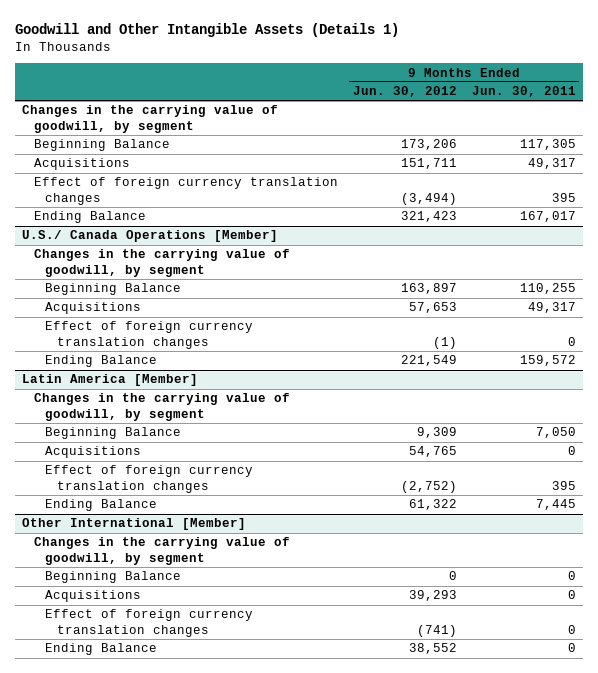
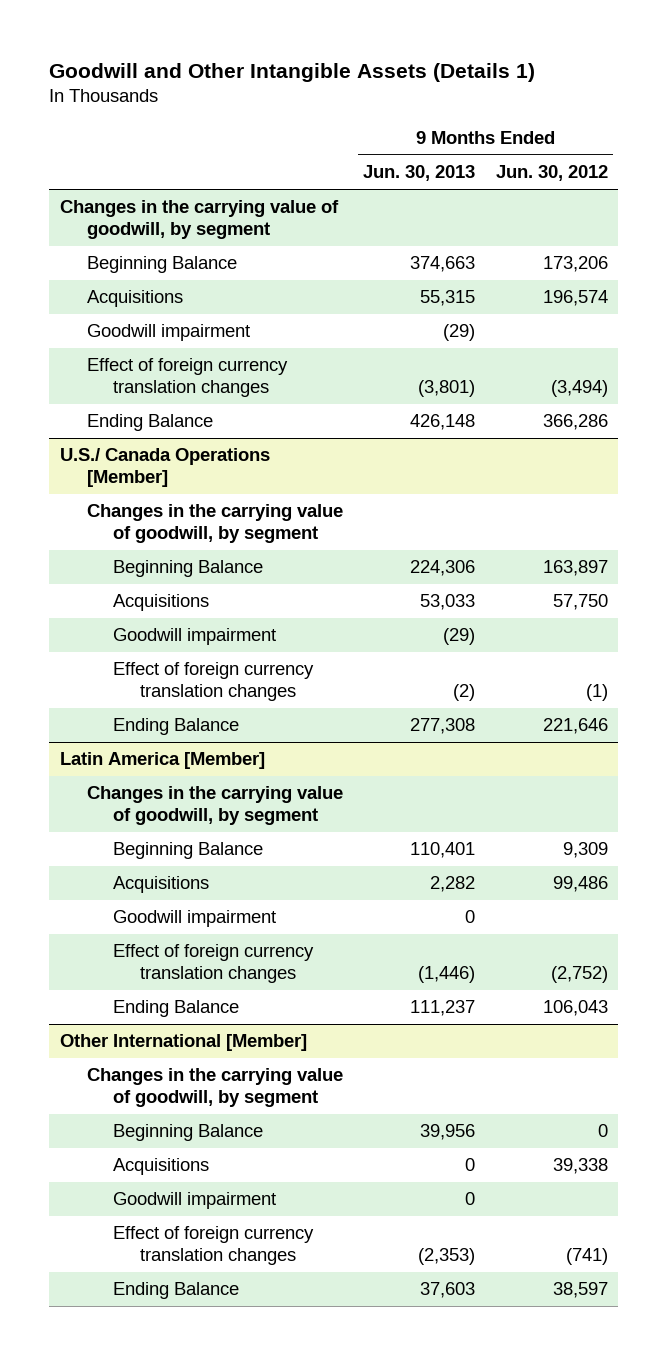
- | 9 Months Ended Jun. 30, 2012 | 9 Months Ended Jun. 30, 2011
+ | 9 Months Ended Jun. 30, 2013 | 9 Months Ended Jun. 30, 2012
- Acquisitions | 151,711 | 49,317
+ Acquisitions | 55,315 | 196,574
+ Goodwill impairment | (29) |
- Ending Balance | 321,423 | 167,017
+ Ending Balance | 426,148 | 366,286
@ U.S./ Canada Operations [Member]
- Acquisitions | 57,653 | 49,317
+ Acquisitions | 53,033 | 57,750
+ Goodwill impairment | (29) |
- Ending Balance | 221,549 | 159,572
+ Ending Balance | 277,308 | 221,646
@ Latin America [Member]
- Acquisitions | 54,765 | 0
+ Acquisitions | 2,282 | 99,486
+ Goodwill impairment | 0 |
- Ending Balance | 61,322 | 7,445
+ Ending Balance | 111,237 | 106,043
@ Other International [Member]
- Acquisitions | 39,293 | 0
+ Acquisitions | 0 | 39,338
+ Goodwill impairment | 0 |
- Ending Balance | 38,552 | 0
+ Ending Balance | 37,603 | 38,597

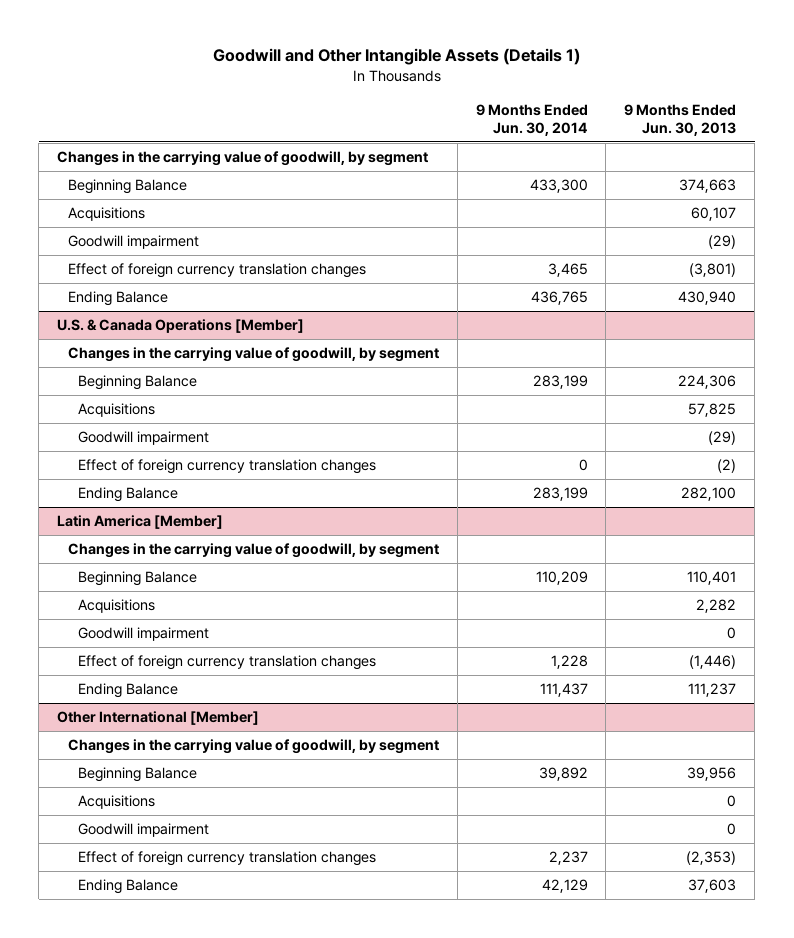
- | 9 Months Ended Jun. 30, 2013 | 9 Months Ended Jun. 30, 2012
+ | 9 Months Ended Jun. 30, 2014 | 9 Months Ended Jun. 30, 2013
- Acquisitions | 55,315 | 196,574
+ Acquisitions | | 60,107
- Ending Balance | 426,148 | 366,286
- U.S./ Canada Operations [Member]
+ Ending Balance | 436,765 | 430,940
+ U.S. & Canada Operations [Member]
- Acquisitions | 53,033 | 57,750
+ Acquisitions | | 57,825
- Ending Balance | 277,308 | 221,646
+ Ending Balance | 283,199 | 282,100

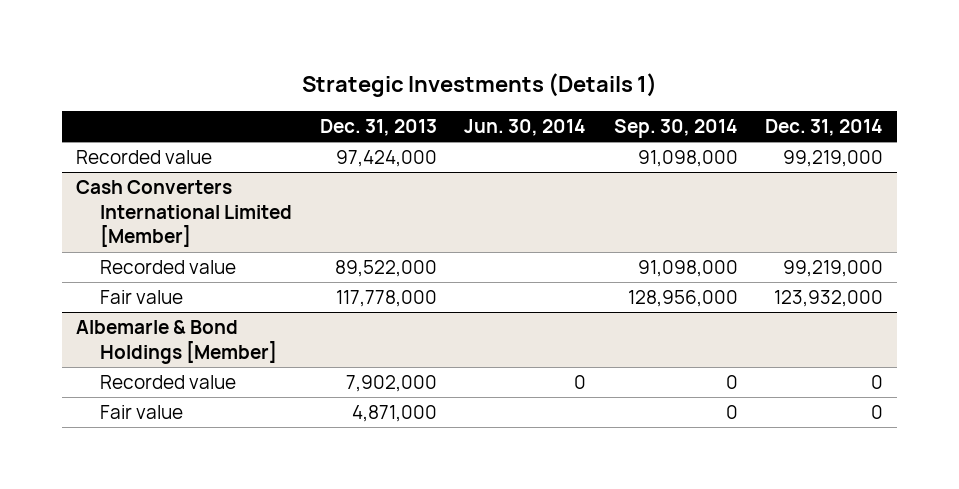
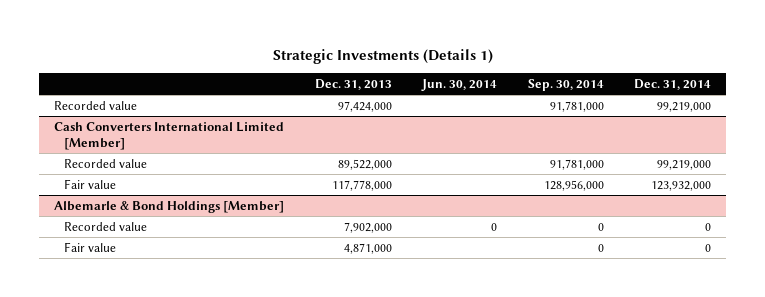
- Recorded value | 97,424,000 | | 91,098,000 | 99,219,000
+ Recorded value | 97,424,000 | | 91,781,000 | 99,219,000
@ Cash Converters International Limited [Member]
- Recorded value | 89,522,000 | | 91,098,000 | 99,219,000
+ Recorded value | 89,522,000 | | 91,781,000 | 99,219,000

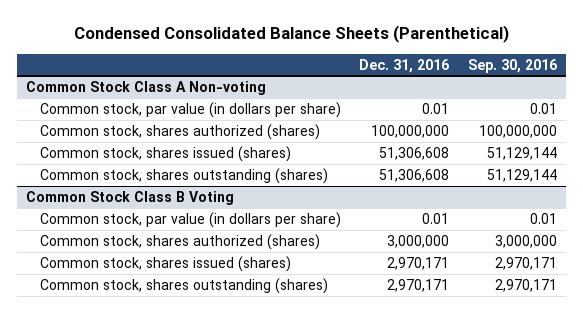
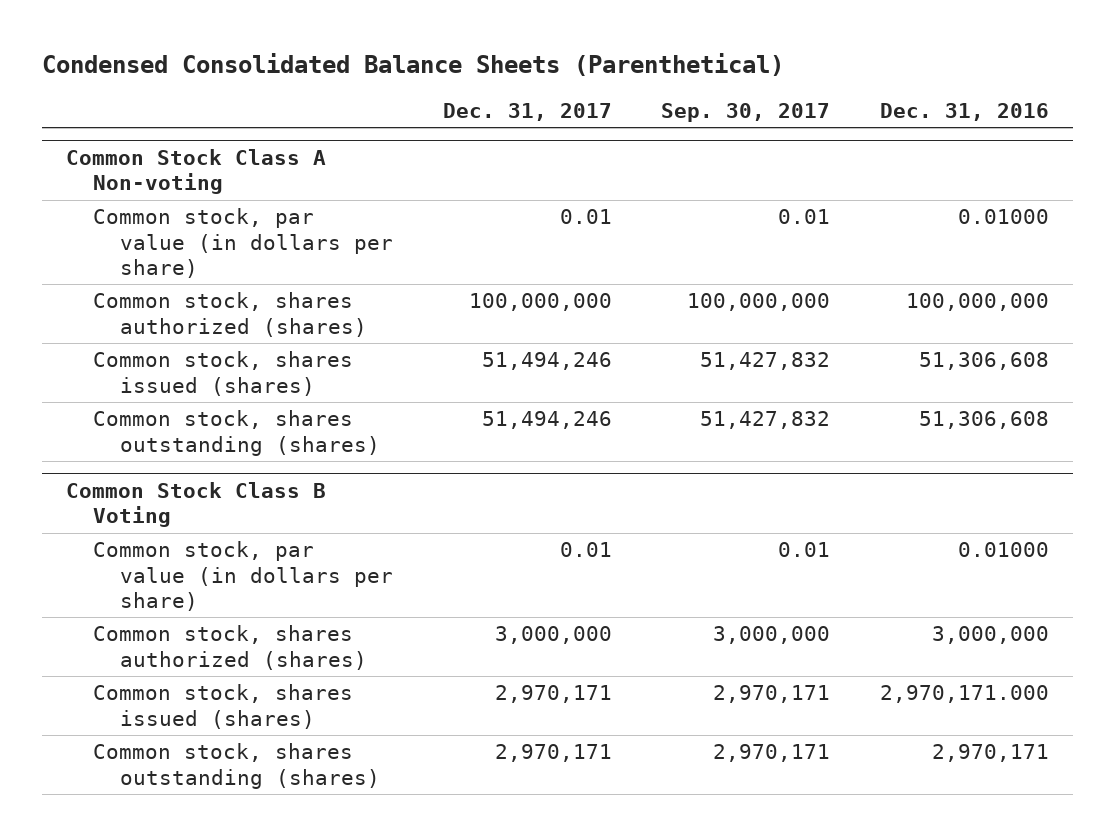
- | Dec. 31, 2016 | Sep. 30, 2016
+ | Dec. 31, 2017 | Sep. 30, 2017 | Dec. 31, 2016
@ Common Stock Class A Non-voting
- Common stock, par value (in dollars per share) | 0.01 | 0.01
+ Common stock, par value (in dollars per share) | 0.01 | 0.01 | 0.01000
@ Common Stock Class B Voting
- Common stock, par value (in dollars per share) | 0.01 | 0.01
+ Common stock, par value (in dollars per share) | 0.01 | 0.01 | 0.01000
- Common stock, shares issued (shares) | 2,970,171 | 2,970,171
+ Common stock, shares issued (shares) | 2,970,171 | 2,970,171 | 2,970,171.000

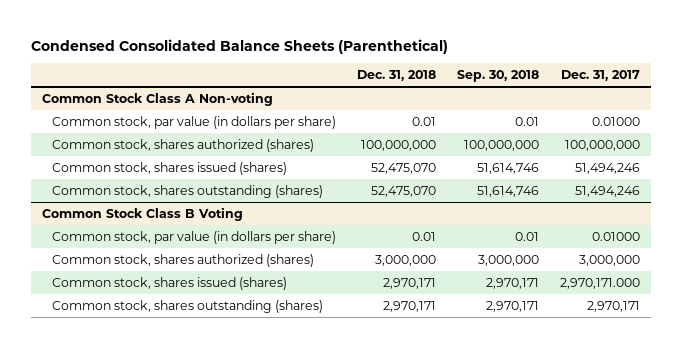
- | Dec. 31, 2017 | Sep. 30, 2017 | Dec. 31, 2016
+ | Dec. 31, 2018 | Sep. 30, 2018 | Dec. 31, 2017
@ Common Stock Class A Non-voting
- Common stock, par value (in dollars per share) | 0.01 | 0.01 | 0.01000
+ Common stock, par value (in dollars per share) | 0.01 | 0.01 | 0.01000
@ Common Stock Class B Voting
- Common stock, par value (in dollars per share) | 0.01 | 0.01 | 0.01000
+ Common stock, par value (in dollars per share) | 0.01 | 0.01 | 0.01000
- Common stock, shares issued (shares) | 2,970,171 | 2,970,171 | 2,970,171.000
+ Common stock, shares issued (shares) | 2,970,171 | 2,970,171 | 2,970,171.000

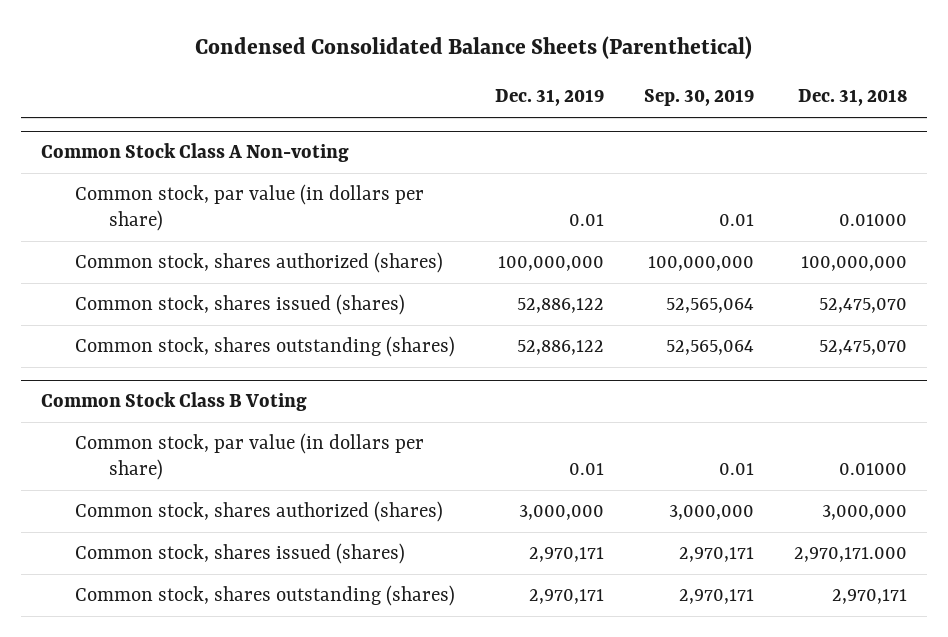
- | Dec. 31, 2018 | Sep. 30, 2018 | Dec. 31, 2017
+ | Dec. 31, 2019 | Sep. 30, 2019 | Dec. 31, 2018
@ Common Stock Class A Non-voting
- Common stock, par value (in dollars per share) | 0.01 | 0.01 | 0.01000
+ Common stock, par value (in dollars per share) | 0.01 | 0.01 | 0.01000
@ Common Stock Class B Voting
- Common stock, par value (in dollars per share) | 0.01 | 0.01 | 0.01000
+ Common stock, par value (in dollars per share) | 0.01 | 0.01 | 0.01000
- Common stock, shares issued (shares) | 2,970,171 | 2,970,171 | 2,970,171.000
+ Common stock, shares issued (shares) | 2,970,171 | 2,970,171 | 2,970,171.000

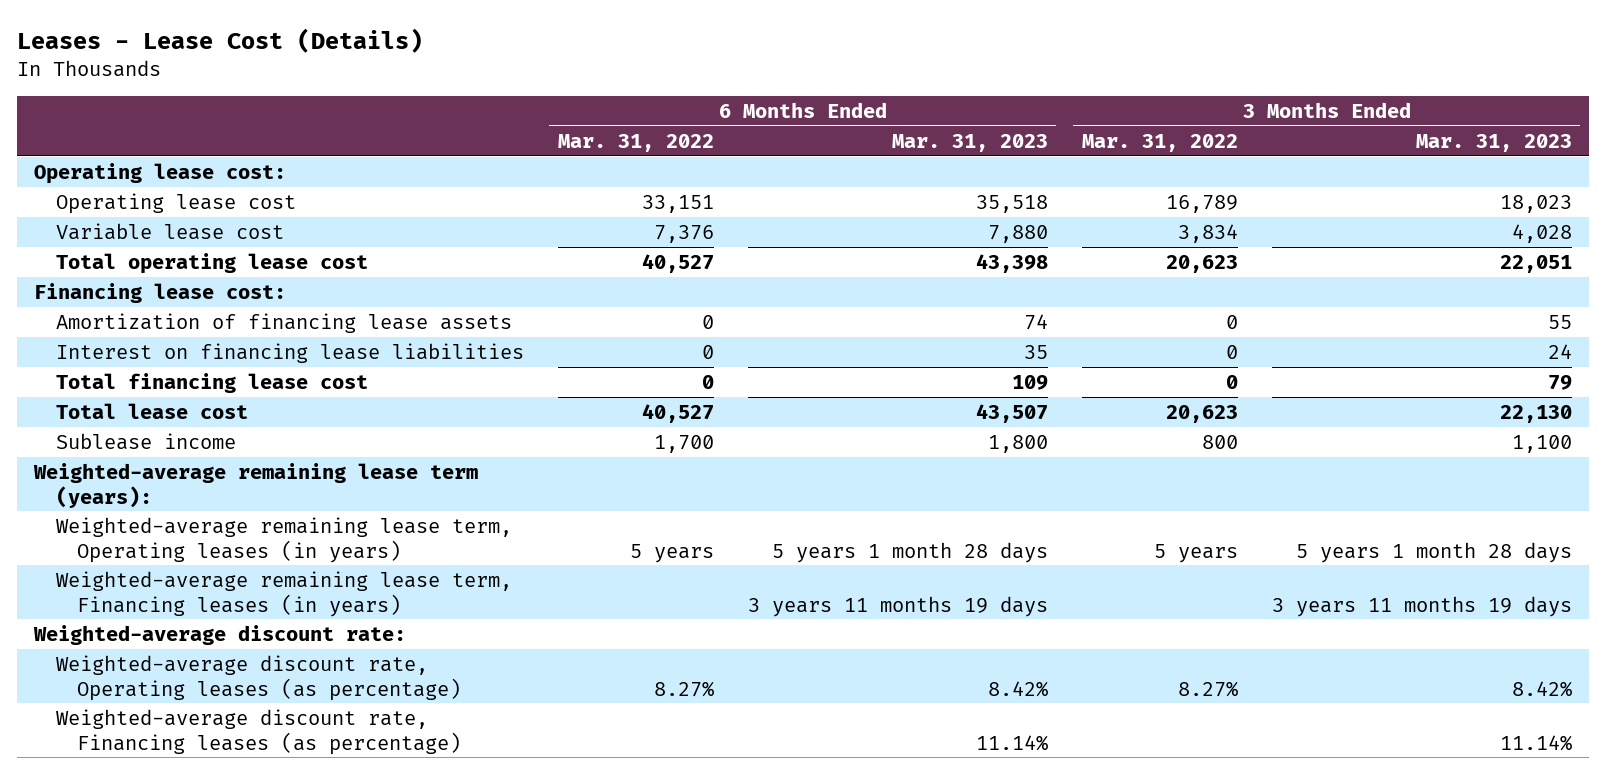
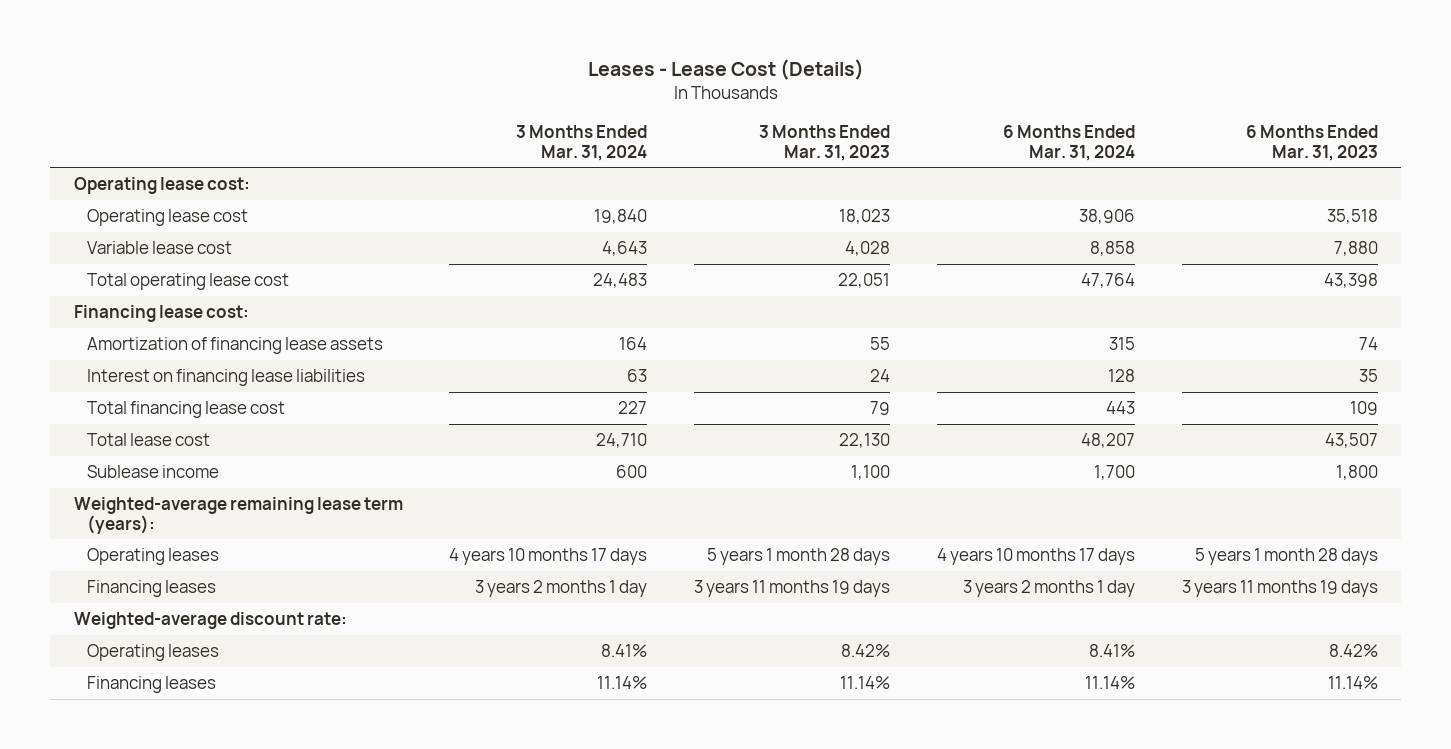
- | 6 Months Ended Mar. 31, 2022 | 6 Months Ended Mar. 31, 2023 | 3 Months Ended Mar. 31, 2022 | 3 Months Ended Mar. 31, 2023
+ | 3 Months Ended Mar. 31, 2024 | 3 Months Ended Mar. 31, 2023 | 6 Months Ended Mar. 31, 2024 | 6 Months Ended Mar. 31, 2023
- Weighted-average remaining lease term, Operating leases (in years) | 5 years | 5 years 1 month 28 days | 5 years | 5 years 1 month 28 days
- Weighted-average remaining lease term, Financing leases (in years) | | 3 years 11 months 19 days | | 3 years 11 months 19 days
+ Operating leases | 4 years 10 months 17 days | 5 years 1 month 28 days | 4 years 10 months 17 days | 5 years 1 month 28 days
+ Financing leases | 3 years 2 months 1 day | 3 years 11 months 19 days | 3 years 2 months 1 day | 3 years 11 months 19 days
- Weighted-average discount rate, Operating leases (as percentage) | 8.27% | 8.42% | 8.27% | 8.42%
- Weighted-average discount rate, Financing leases (as percentage) | | 11.14% | | 11.14%
+ Operating leases | 8.41% | 8.42% | 8.41% | 8.42%
+ Financing leases | 11.14% | 11.14% | 11.14% | 11.14%

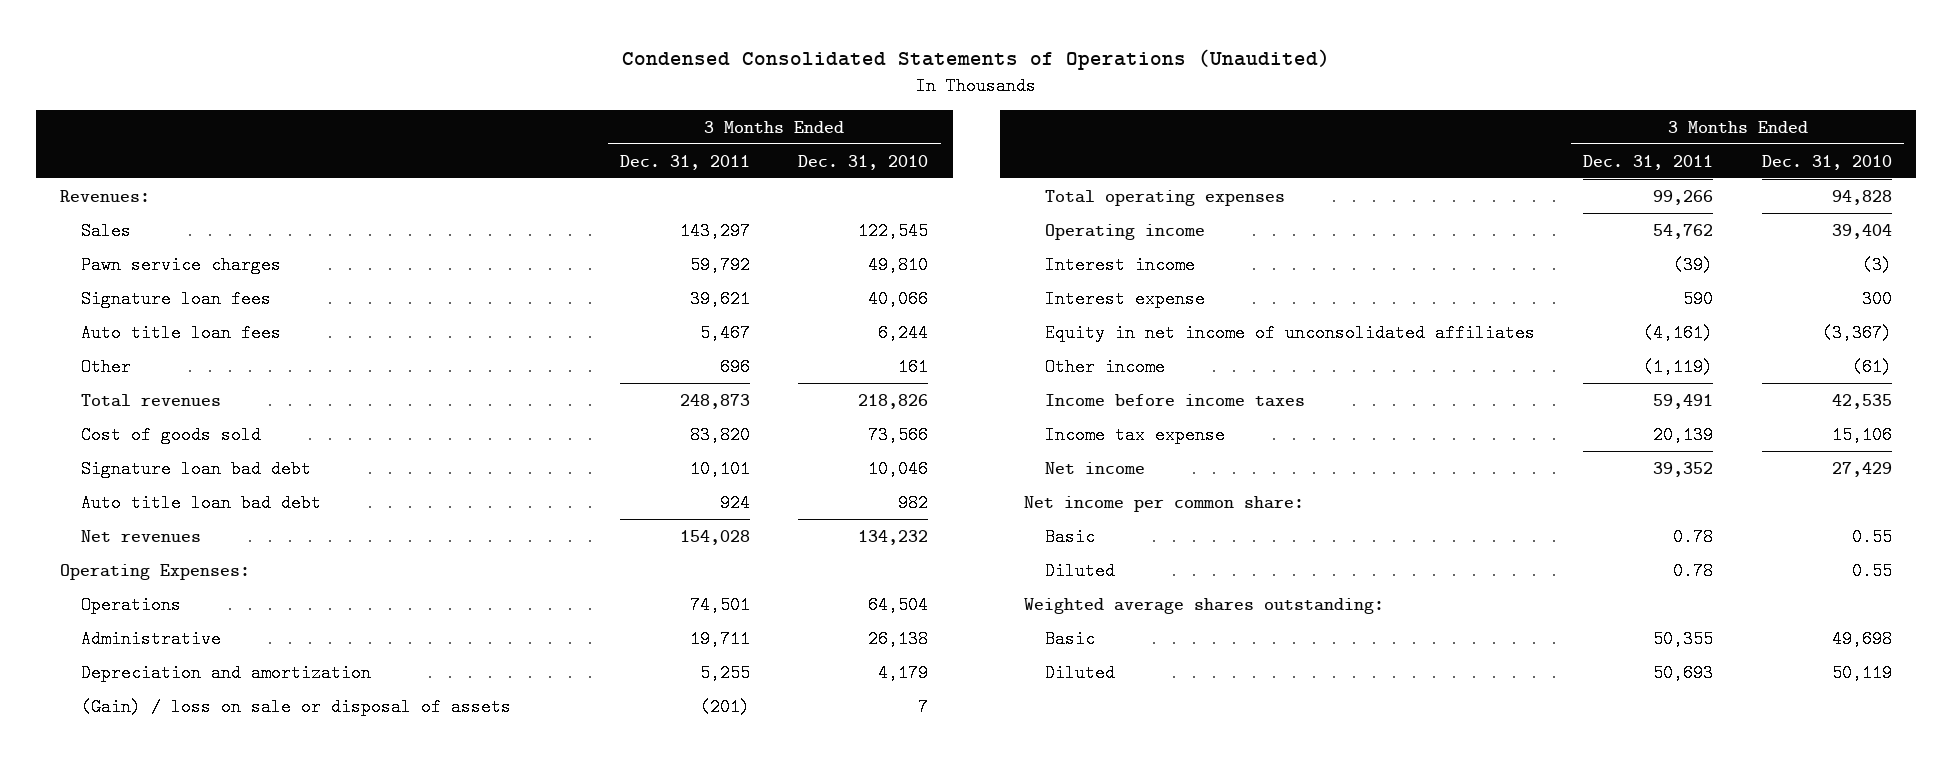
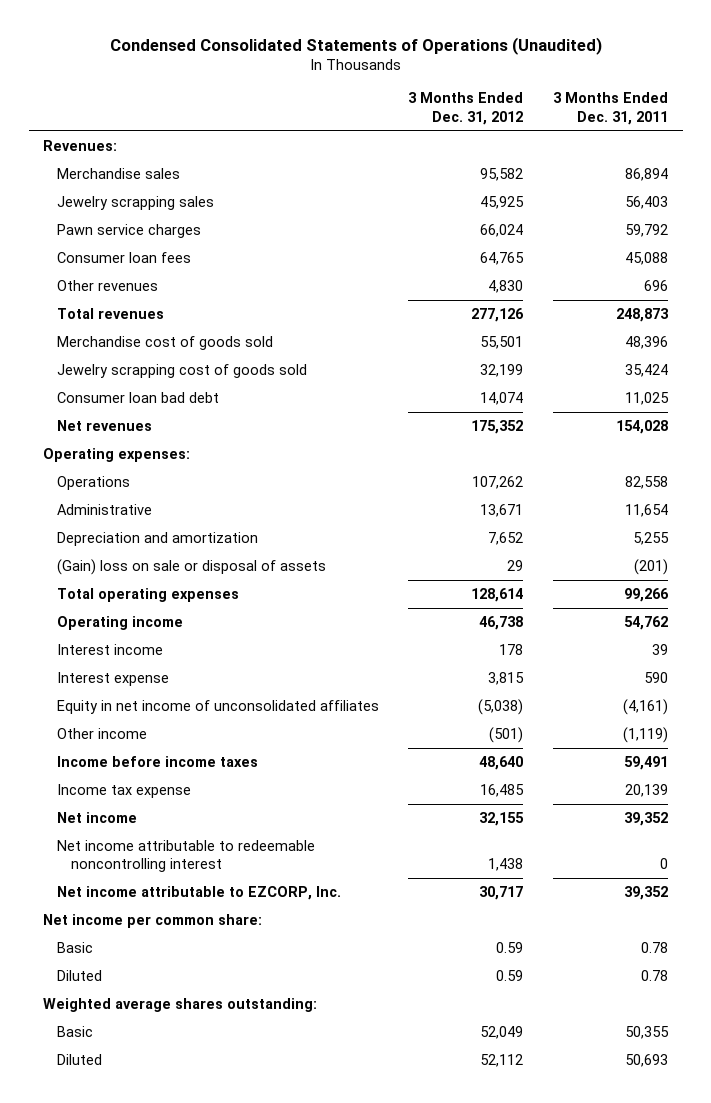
- | 3 Months Ended Dec. 31, 2011 | 3 Months Ended Dec. 31, 2010
+ | 3 Months Ended Dec. 31, 2012 | 3 Months Ended Dec. 31, 2011
- Sales | 143,297 | 122,545
+ Merchandise sales | 95,582 | 86,894
+ Jewelry scrapping sales | 45,925 | 56,403
- Signature loan fees | 39,621 | 40,066
- Auto title loan fees | 5,467 | 6,244
- Other | 696 | 161
+ Consumer loan fees | 64,765 | 45,088
+ Other revenues | 4,830 | 696
- Cost of goods sold | 83,820 | 73,566
- Signature loan bad debt | 10,101 | 10,046
- Auto title loan bad debt | 924 | 982
+ Merchandise cost of goods sold | 55,501 | 48,396
+ Jewelry scrapping cost of goods sold | 32,199 | 35,424
+ Consumer loan bad debt | 14,074 | 11,025
- Operating Expenses:
- Operations | 74,501 | 64,504
- Administrative | 19,711 | 26,138
+ Operating expenses:
+ Operations | 107,262 | 82,558
+ Administrative | 13,671 | 11,654
- (Gain) / loss on sale or disposal of assets | (201) | 7
+ (Gain) loss on sale or disposal of assets | 29 | (201)
- Interest income | (39) | (3)
+ Interest income | 178 | 39
+ Net income attributable to redeemable noncontrolling interest | 1,438 | 0
+ Net income attributable to EZCORP, Inc. | 30,717 | 39,352

